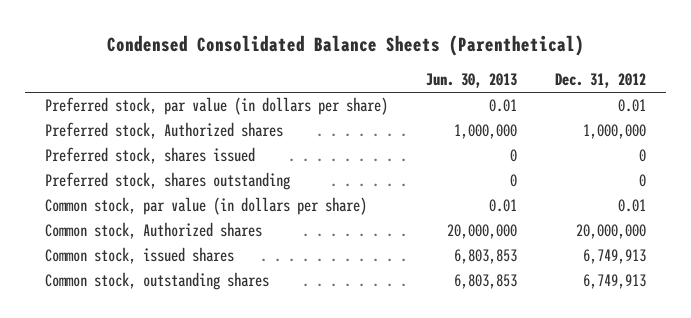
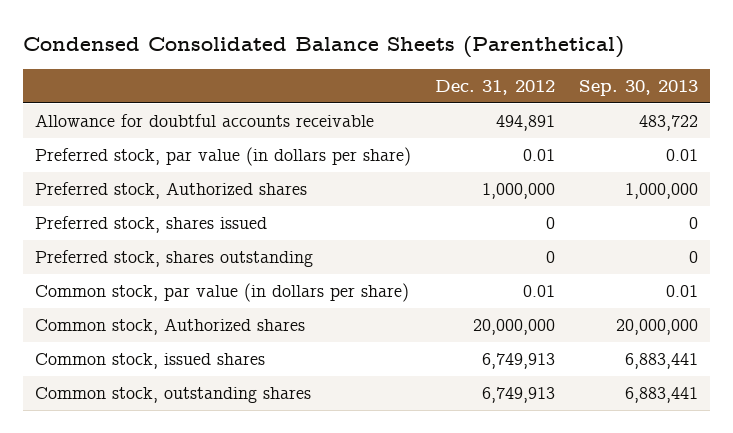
- | Jun. 30, 2013 | Dec. 31, 2012
+ | Dec. 31, 2012 | Sep. 30, 2013
+ Allowance for doubtful accounts receivable | 494,891 | 483,722

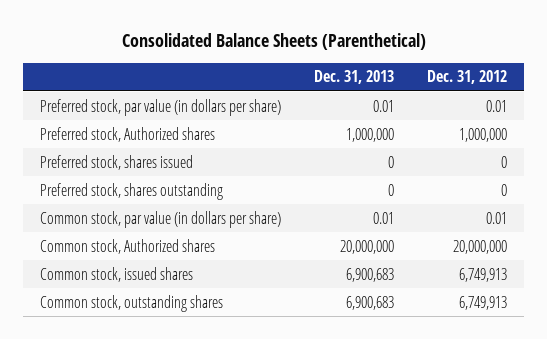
- Condensed Consolidated Balance Sheets (Parenthetical)
+ Consolidated Balance Sheets (Parenthetical)
- | Dec. 31, 2012 | Sep. 30, 2013
+ | Dec. 31, 2013 | Dec. 31, 2012
- Allowance for doubtful accounts receivable | 494,891 | 483,722

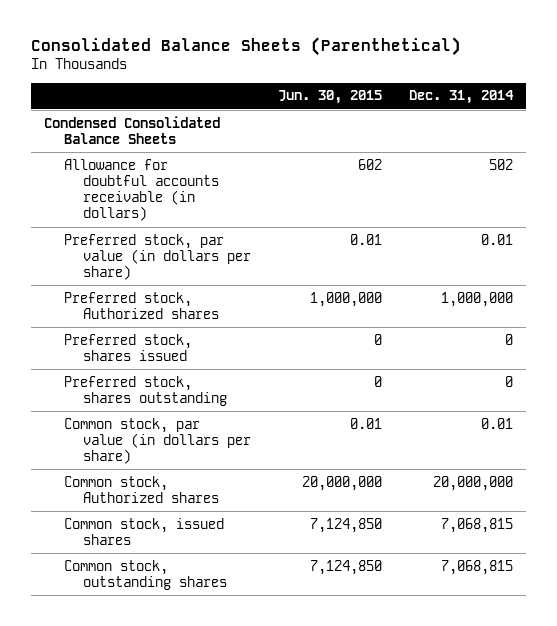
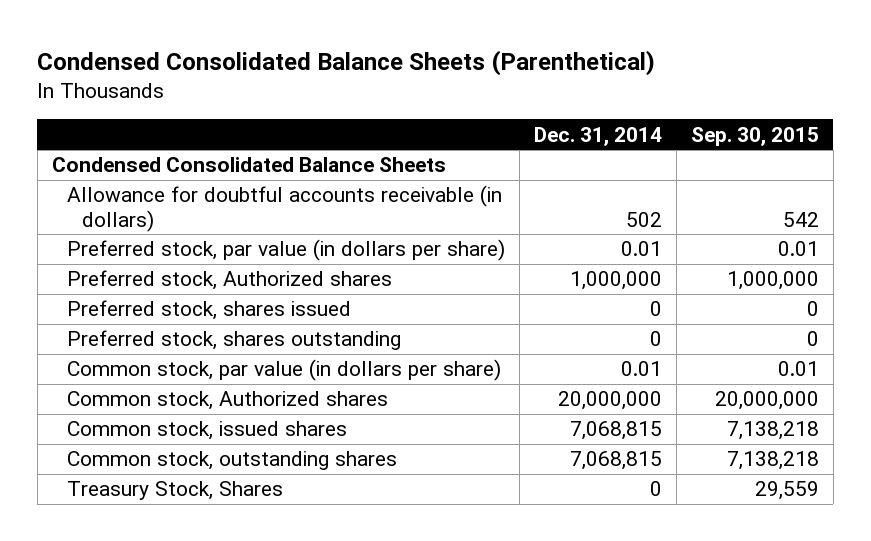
- Consolidated Balance Sheets (Parenthetical)
+ Condensed Consolidated Balance Sheets (Parenthetical)
- | Jun. 30, 2015 | Dec. 31, 2014
+ | Dec. 31, 2014 | Sep. 30, 2015
+ Treasury Stock, Shares | 0 | 29,559

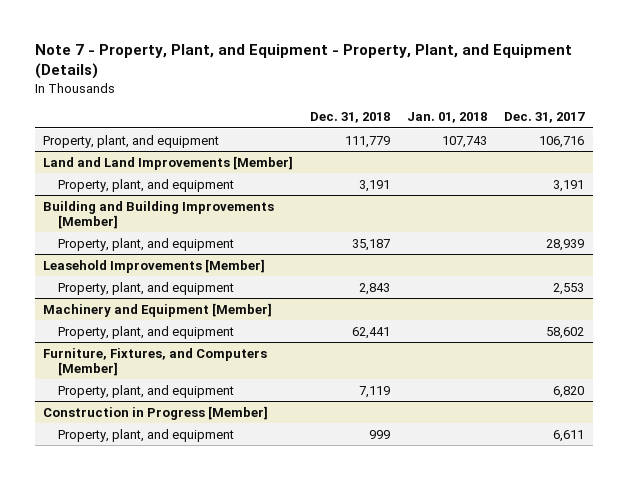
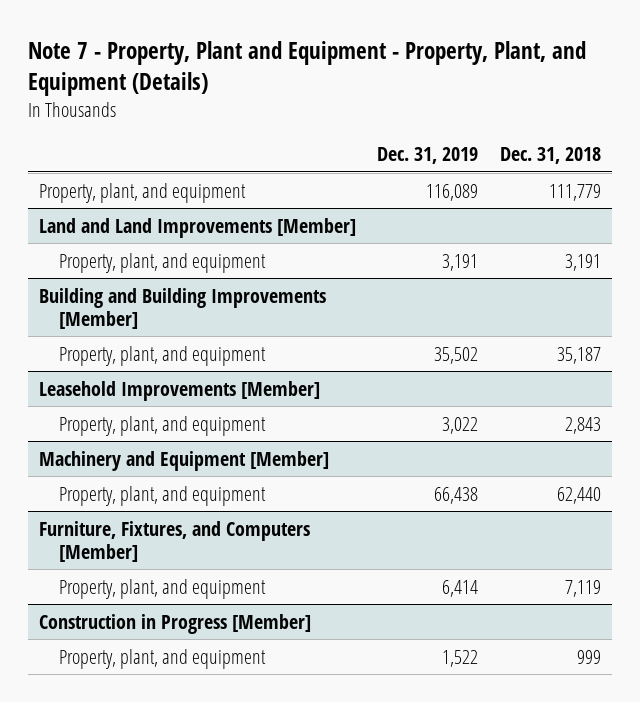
- Note 7 - Property, Plant, and Equipment - Property, Plant, and Equipment (Details)
+ Note 7 - Property, Plant and Equipment - Property, Plant, and Equipment (Details)
- | Dec. 31, 2018 | Jan. 01, 2018 | Dec. 31, 2017
+ | Dec. 31, 2019 | Dec. 31, 2018
@ Machinery and Equipment [Member]
- Property, plant, and equipment | 62,441 | | 58,602
+ Property, plant, and equipment | 66,438 | 62,440

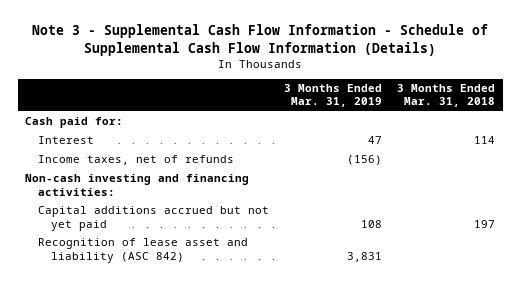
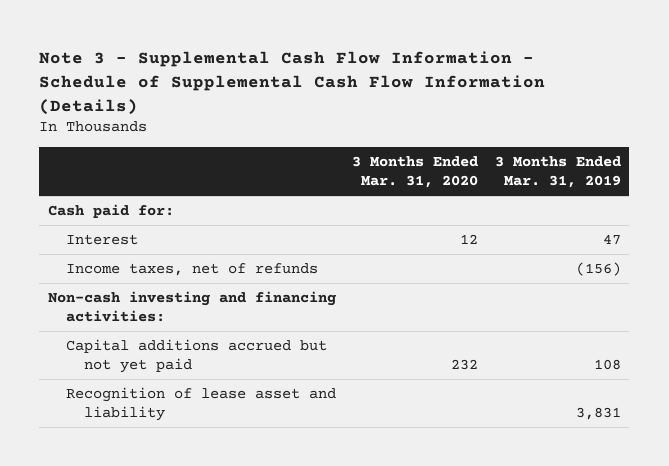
- | 3 Months Ended Mar. 31, 2019 | 3 Months Ended Mar. 31, 2018
+ | 3 Months Ended Mar. 31, 2020 | 3 Months Ended Mar. 31, 2019
- Recognition of lease asset and liability (ASC 842) | 3,831 |
+ Recognition of lease asset and liability | | 3,831

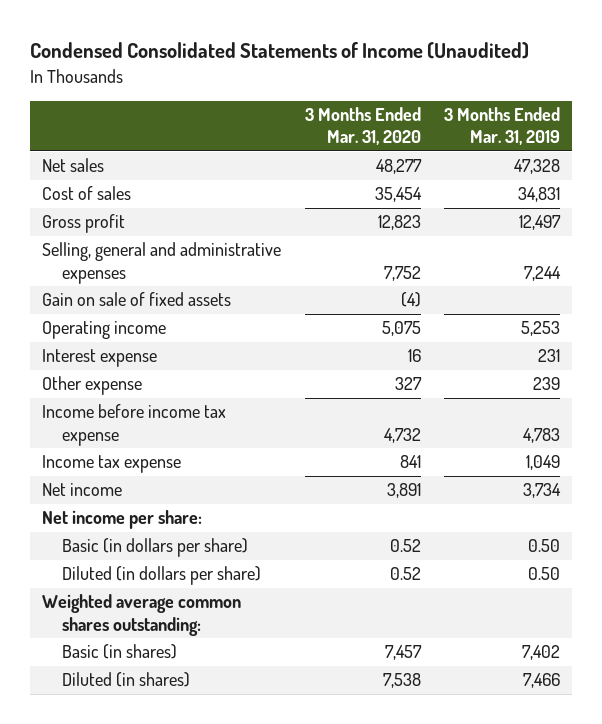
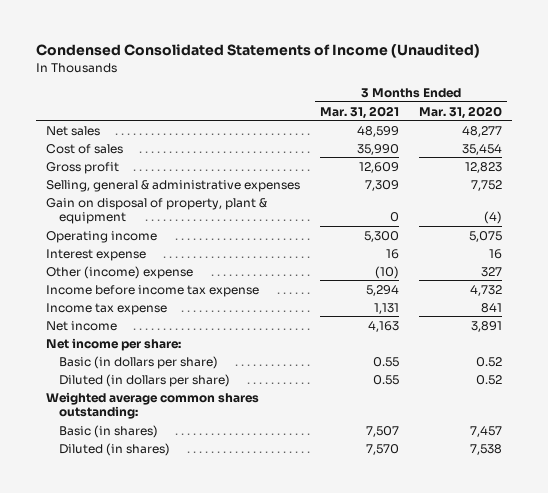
- | 3 Months Ended Mar. 31, 2020 | 3 Months Ended Mar. 31, 2019
+ | 3 Months Ended Mar. 31, 2021 | 3 Months Ended Mar. 31, 2020
- Selling, general and administrative expenses | 7,752 | 7,244
- Gain on sale of fixed assets | (4) |
+ Selling, general & administrative expenses | 7,309 | 7,752
+ Gain on disposal of property, plant & equipment | 0 | (4)
- Other expense | 327 | 239
+ Other (income) expense | (10) | 327

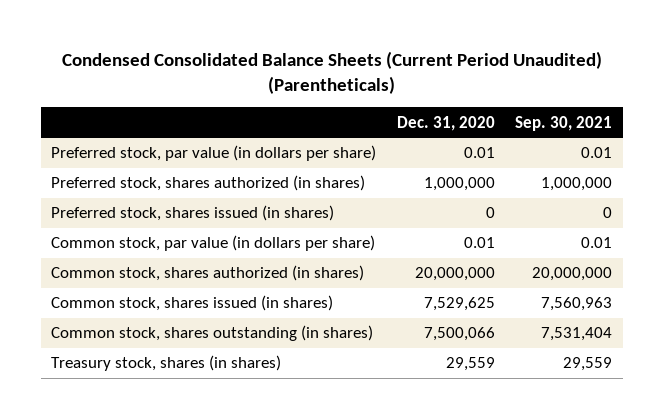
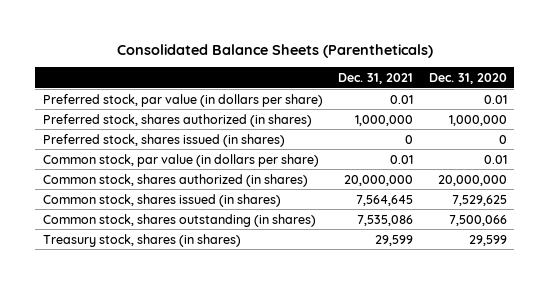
- Condensed Consolidated Balance Sheets (Current Period Unaudited) (Parentheticals)
+ Consolidated Balance Sheets (Parentheticals)
- | Dec. 31, 2020 | Sep. 30, 2021
+ | Dec. 31, 2021 | Dec. 31, 2020
- Treasury stock, shares (in shares) | 29,559 | 29,559
+ Treasury stock, shares (in shares) | 29,599 | 29,599

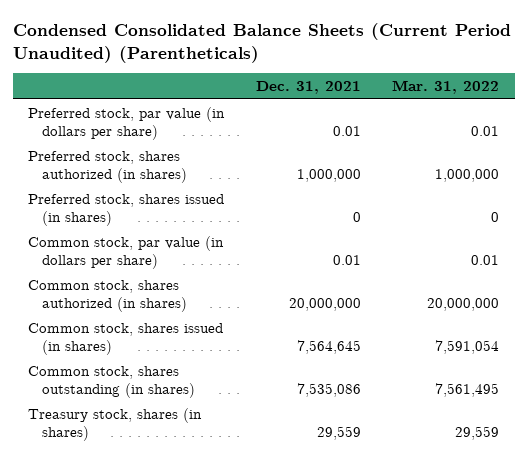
- Consolidated Balance Sheets (Parentheticals)
+ Condensed Consolidated Balance Sheets (Current Period Unaudited) (Parentheticals)
- | Dec. 31, 2021 | Dec. 31, 2020
+ | Dec. 31, 2021 | Mar. 31, 2022
- Treasury stock, shares (in shares) | 29,599 | 29,599
+ Treasury stock, shares (in shares) | 29,559 | 29,559

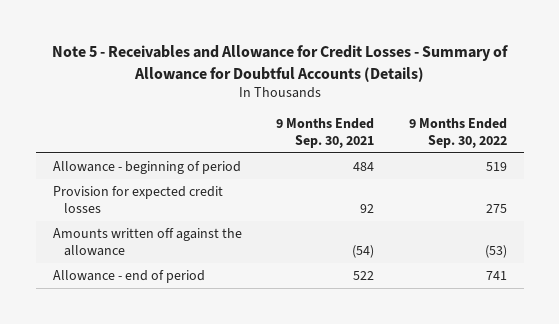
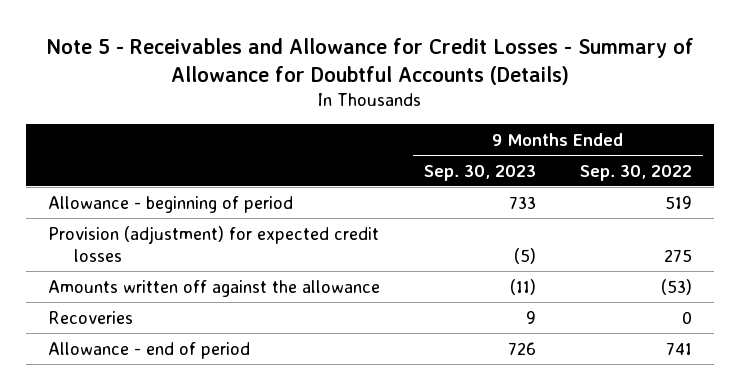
- | 9 Months Ended Sep. 30, 2021 | 9 Months Ended Sep. 30, 2022
+ | 9 Months Ended Sep. 30, 2023 | 9 Months Ended Sep. 30, 2022
- Provision for expected credit losses | 92 | 275
+ Provision (adjustment) for expected credit losses | (5) | 275
+ Recoveries | 9 | 0

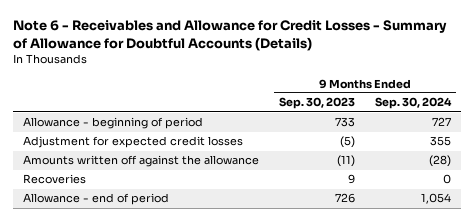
- Note 5 - Receivables and Allowance for Credit Losses - Summary of Allowance for Doubtful Accounts (Details)
+ Note 6 - Receivables and Allowance for Credit Losses - Summary of Allowance for Doubtful Accounts (Details)
- | 9 Months Ended Sep. 30, 2023 | 9 Months Ended Sep. 30, 2022
+ | 9 Months Ended Sep. 30, 2023 | 9 Months Ended Sep. 30, 2024
- Provision (adjustment) for expected credit losses | (5) | 275
+ Adjustment for expected credit losses | (5) | 355

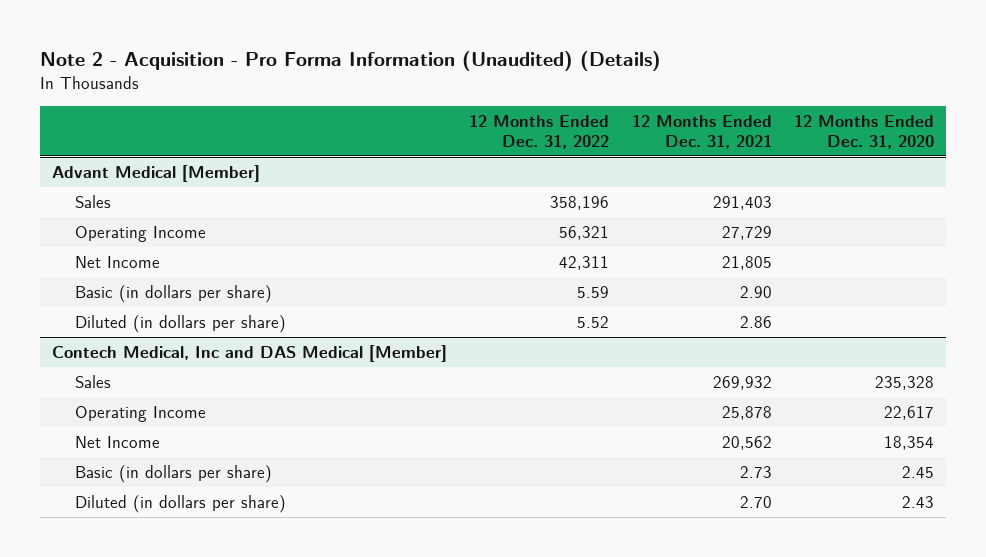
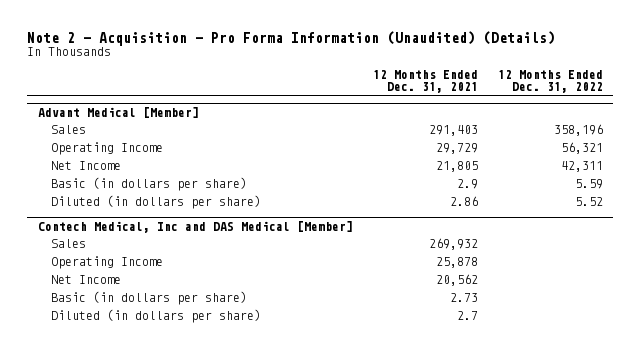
- | 12 Months Ended Dec. 31, 2022 | 12 Months Ended Dec. 31, 2021 | 12 Months Ended Dec. 31, 2020
+ | 12 Months Ended Dec. 31, 2021 | 12 Months Ended Dec. 31, 2022
@ Advant Medical [Member]
- Operating Income | 56,321 | 27,729 |
+ Operating Income | 29,729 | 56,321
- Basic (in dollars per share) | 5.59 | 2.90 |
+ Basic (in dollars per share) | 2.9 | 5.59
@ Contech Medical, Inc and DAS Medical [Member]
- Diluted (in dollars per share) | | 2.70 | 2.43
+ Diluted (in dollars per share) | 2.7 |

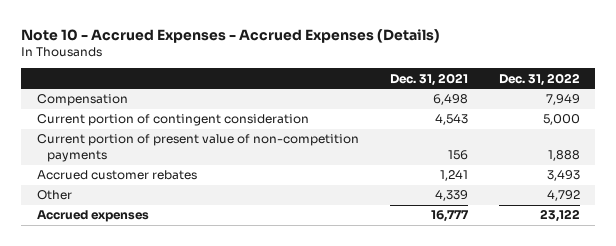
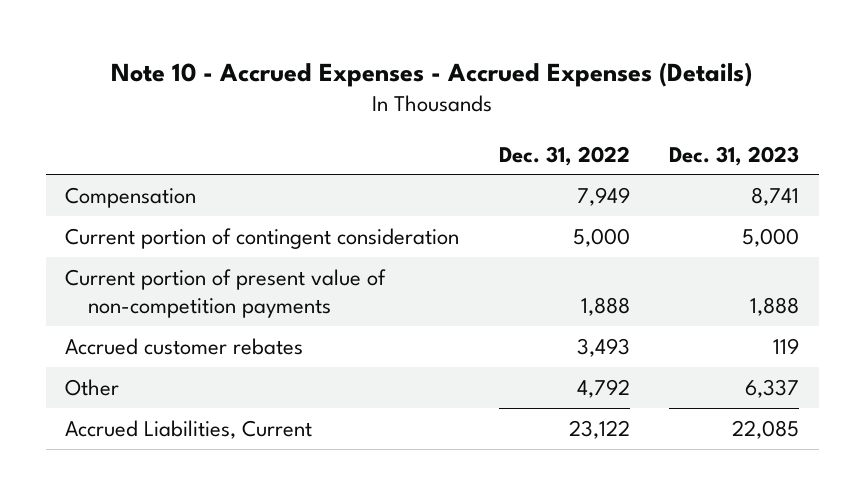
- | Dec. 31, 2021 | Dec. 31, 2022
+ | Dec. 31, 2022 | Dec. 31, 2023
- Accrued expenses | 16,777 | 23,122
+ Accrued Liabilities, Current | 23,122 | 22,085

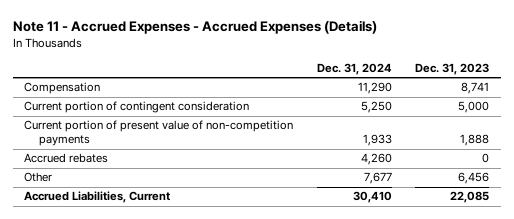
- Note 10 - Accrued Expenses - Accrued Expenses (Details)
+ Note 11 - Accrued Expenses - Accrued Expenses (Details)
- | Dec. 31, 2022 | Dec. 31, 2023
+ | Dec. 31, 2024 | Dec. 31, 2023
- Accrued customer rebates | 3,493 | 119
- Other | 4,792 | 6,337
+ Accrued rebates | 4,260 | 0
+ Other | 7,677 | 6,456

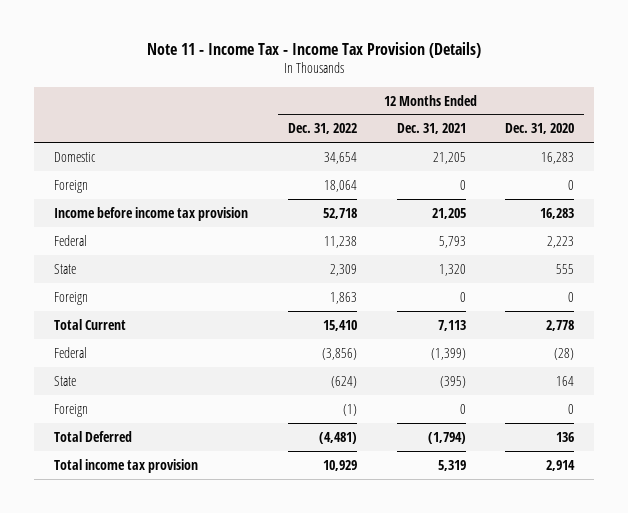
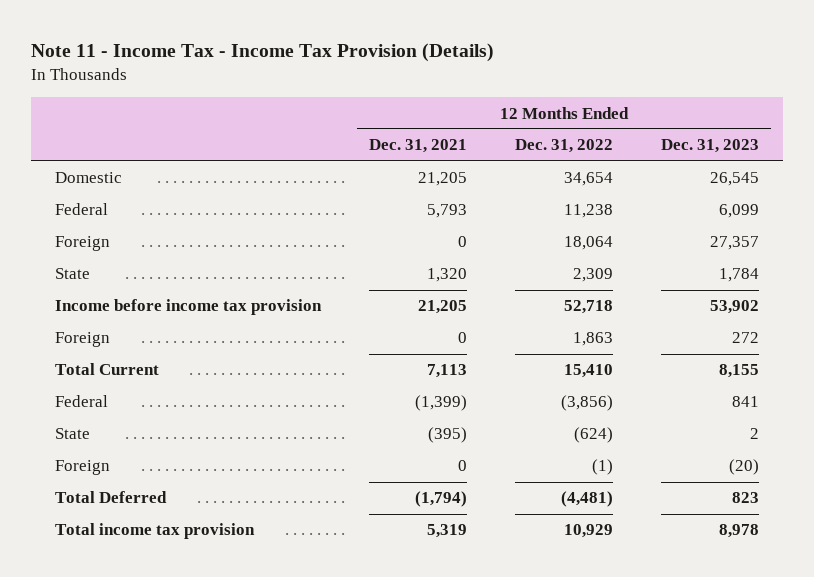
- | 12 Months Ended Dec. 31, 2022 | 12 Months Ended Dec. 31, 2021 | 12 Months Ended Dec. 31, 2020
+ | 12 Months Ended Dec. 31, 2021 | 12 Months Ended Dec. 31, 2022 | 12 Months Ended Dec. 31, 2023
moved down: Foreign | 0 | 18,064 | 27,357
moved down: Income before income tax provision | 21,205 | 52,718 | 53,902

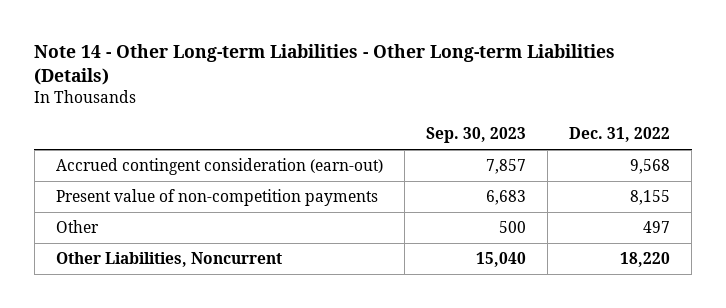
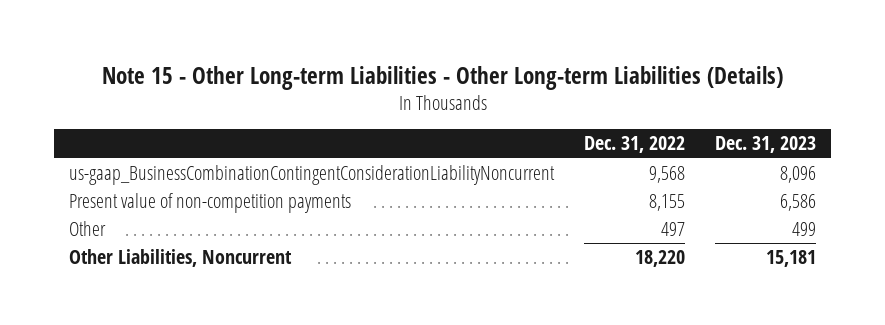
- Note 14 - Other Long-term Liabilities - Other Long-term Liabilities (Details)
+ Note 15 - Other Long-term Liabilities - Other Long-term Liabilities (Details)
- | Sep. 30, 2023 | Dec. 31, 2022
+ | Dec. 31, 2022 | Dec. 31, 2023
- Accrued contingent consideration (earn-out) | 7,857 | 9,568
+ us-gaap_BusinessCombinationContingentConsiderationLiabilityNoncurrent | 9,568 | 8,096

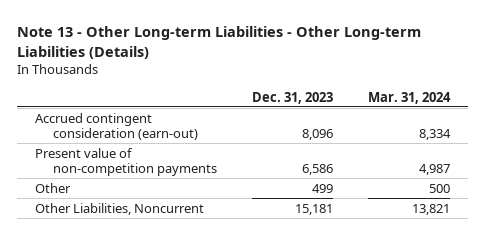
- Note 15 - Other Long-term Liabilities - Other Long-term Liabilities (Details)
+ Note 13 - Other Long-term Liabilities - Other Long-term Liabilities (Details)
- | Dec. 31, 2022 | Dec. 31, 2023
+ | Dec. 31, 2023 | Mar. 31, 2024
- us-gaap_BusinessCombinationContingentConsiderationLiabilityNoncurrent | 9,568 | 8,096
+ Accrued contingent consideration (earn-out) | 8,096 | 8,334

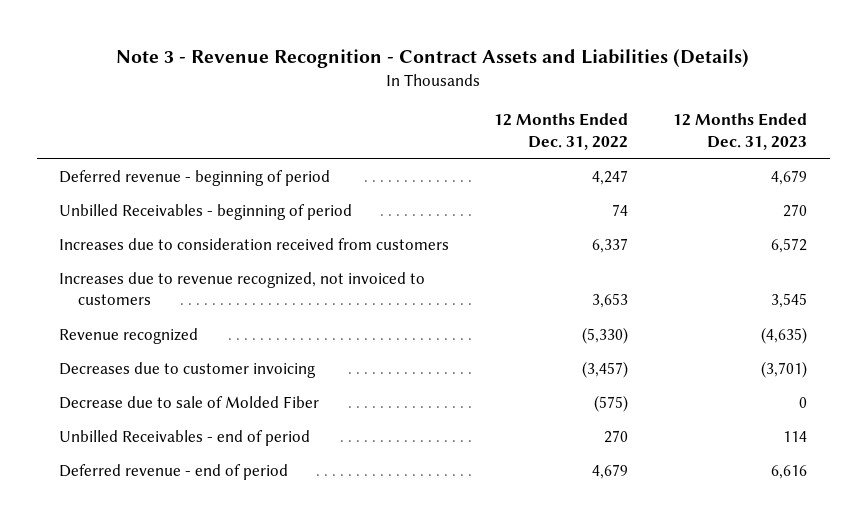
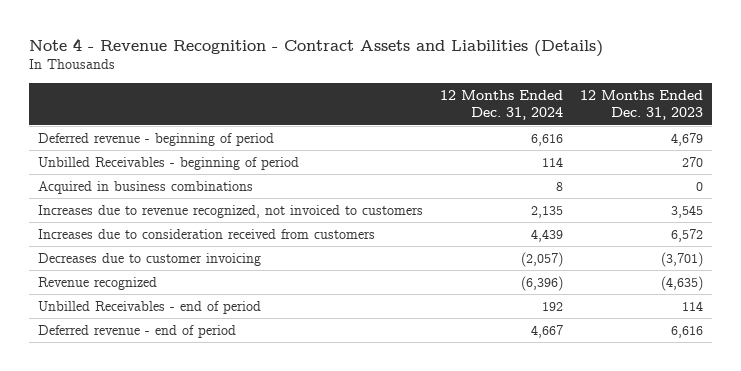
- Note 3 - Revenue Recognition - Contract Assets and Liabilities (Details)
+ Note 4 - Revenue Recognition - Contract Assets and Liabilities (Details)
- | 12 Months Ended Dec. 31, 2022 | 12 Months Ended Dec. 31, 2023
+ | 12 Months Ended Dec. 31, 2024 | 12 Months Ended Dec. 31, 2023
+ Acquired in business combinations | 8 | 0
moved down: Increases due to consideration received from customers | 4,439 | 6,572
- Decrease due to sale of Molded Fiber | (575) | 0
moved down: Revenue recognized | (6,396) | (4,635)

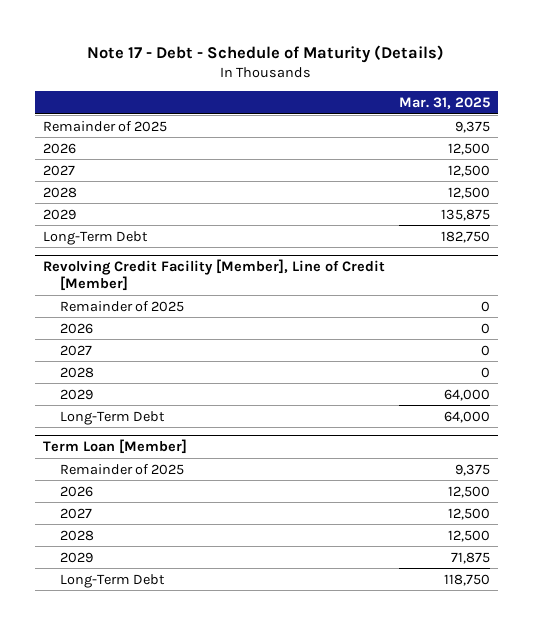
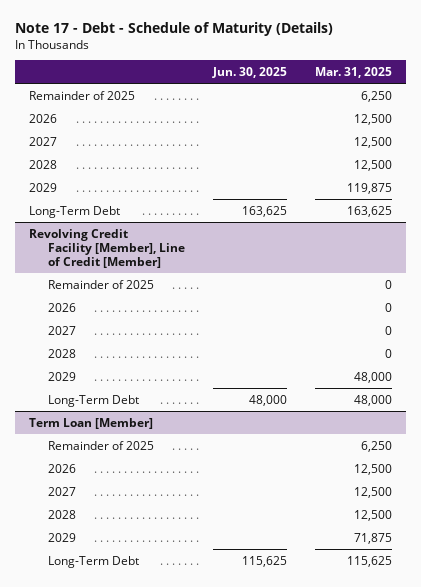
- | Mar. 31, 2025
+ | Jun. 30, 2025 | Mar. 31, 2025
- Remainder of 2025 | 9,375
+ Remainder of 2025 | | 6,250
- 2029 | 135,875
- Long-Term Debt | 182,750
+ 2029 | | 119,875
+ Long-Term Debt | 163,625 | 163,625
@ Revolving Credit Facility [Member], Line of Credit [Member]
- 2029 | 64,000
- Long-Term Debt | 64,000
+ 2029 | | 48,000
+ Long-Term Debt | 48,000 | 48,000
@ Term Loan [Member]
- Remainder of 2025 | 9,375
+ Remainder of 2025 | | 6,250
- Long-Term Debt | 118,750
+ Long-Term Debt | 115,625 | 115,625

